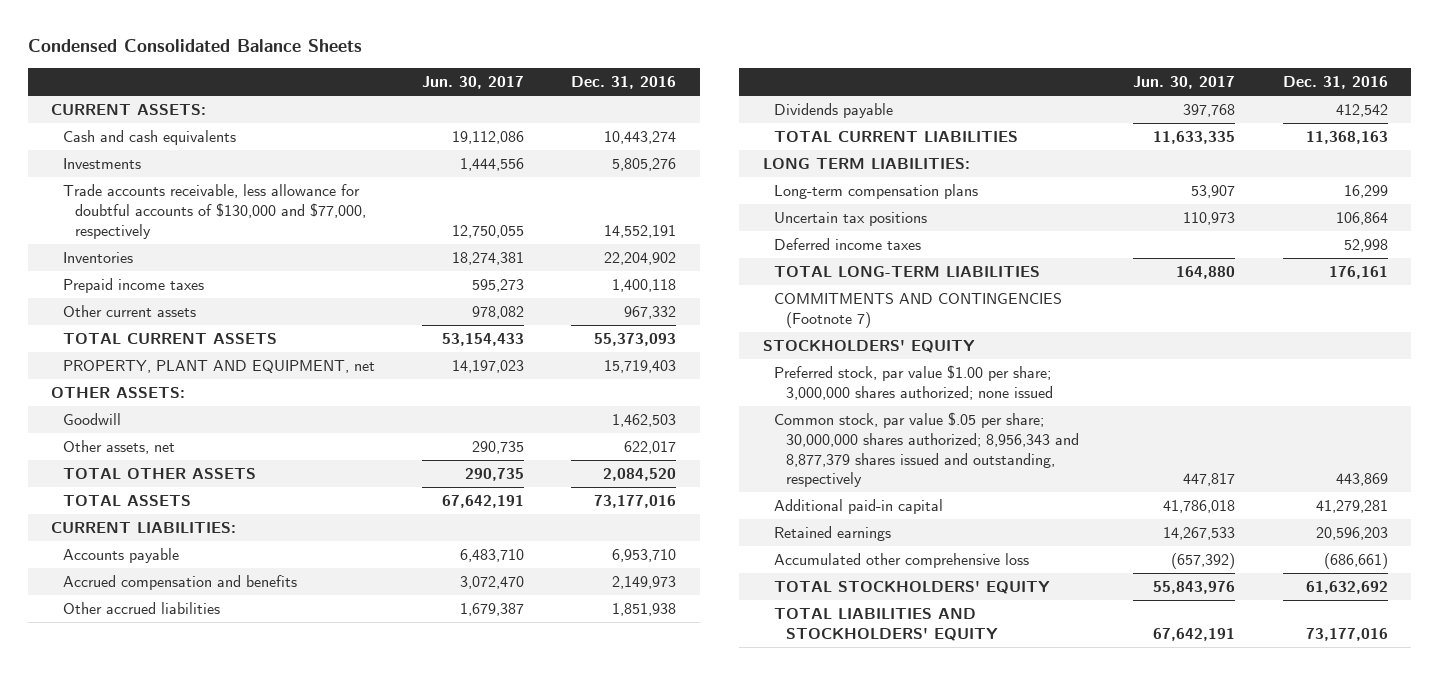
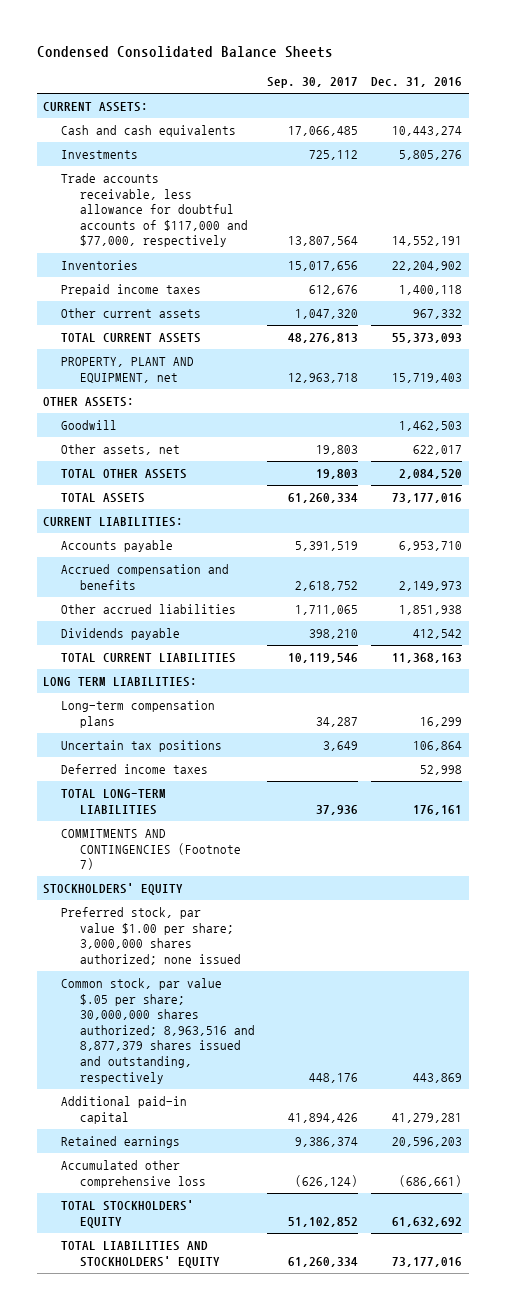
- | Jun. 30, 2017 | Dec. 31, 2016
+ | Sep. 30, 2017 | Dec. 31, 2016
- Trade accounts receivable, less allowance for doubtful accounts of $130,000 and $77,000, respectively | 12,750,055 | 14,552,191
+ Trade accounts receivable, less allowance for doubtful accounts of $117,000 and $77,000, respectively | 13,807,564 | 14,552,191
- Common stock, par value $.05 per share; 30,000,000 shares authorized; 8,956,343 and 8,877,379 shares issued and outstanding, respectively | 447,817 | 443,869
+ Common stock, par value $.05 per share; 30,000,000 shares authorized; 8,963,516 and 8,877,379 shares issued and outstanding, respectively | 448,176 | 443,869

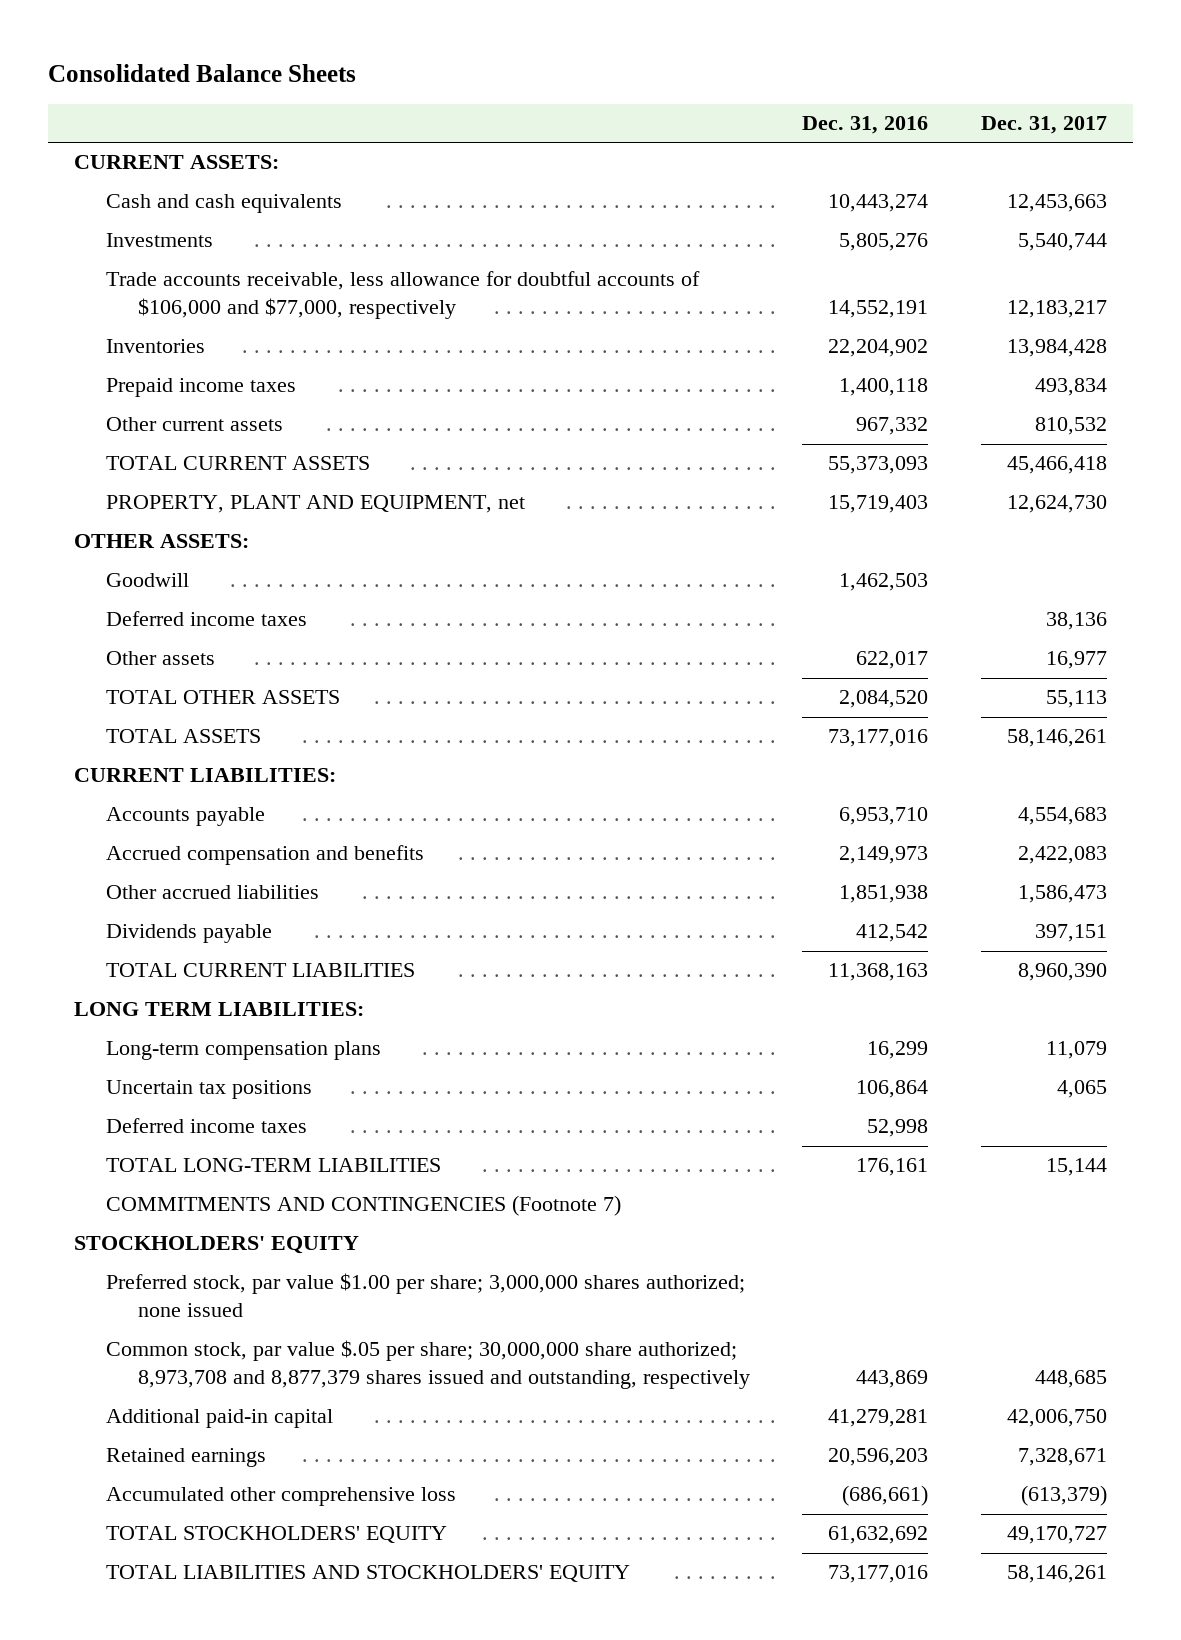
- Condensed Consolidated Balance Sheets
+ Consolidated Balance Sheets
- | Sep. 30, 2017 | Dec. 31, 2016
+ | Dec. 31, 2016 | Dec. 31, 2017
- Trade accounts receivable, less allowance for doubtful accounts of $117,000 and $77,000, respectively | 13,807,564 | 14,552,191
+ Trade accounts receivable, less allowance for doubtful accounts of $106,000 and $77,000, respectively | 14,552,191 | 12,183,217
- Other assets, net | 19,803 | 622,017
+ Deferred income taxes | | 38,136
+ Other assets | 622,017 | 16,977
- Common stock, par value $.05 per share; 30,000,000 shares authorized; 8,963,516 and 8,877,379 shares issued and outstanding, respectively | 448,176 | 443,869
+ Common stock, par value $.05 per share; 30,000,000 share authorized; 8,973,708 and 8,877,379 shares issued and outstanding, respectively | 443,869 | 448,685

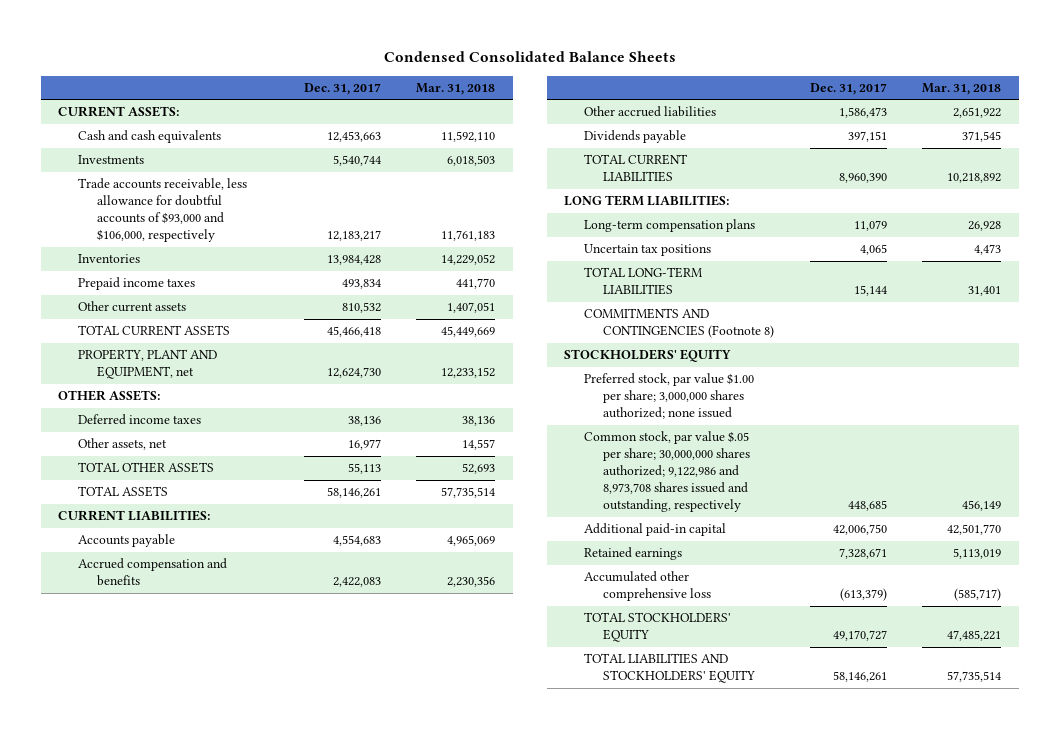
- Consolidated Balance Sheets
+ Condensed Consolidated Balance Sheets
- | Dec. 31, 2016 | Dec. 31, 2017
+ | Dec. 31, 2017 | Mar. 31, 2018
- Trade accounts receivable, less allowance for doubtful accounts of $106,000 and $77,000, respectively | 14,552,191 | 12,183,217
+ Trade accounts receivable, less allowance for doubtful accounts of $93,000 and $106,000, respectively | 12,183,217 | 11,761,183
- Goodwill | 1,462,503 |
- Other assets | 622,017 | 16,977
+ Other assets, net | 16,977 | 14,557
- Deferred income taxes | 52,998 |
- COMMITMENTS AND CONTINGENCIES (Footnote 7)
+ COMMITMENTS AND CONTINGENCIES (Footnote 8)
- Common stock, par value $.05 per share; 30,000,000 share authorized; 8,973,708 and 8,877,379 shares issued and outstanding, respectively | 443,869 | 448,685
+ Common stock, par value $.05 per share; 30,000,000 shares authorized; 9,122,986 and 8,973,708 shares issued and outstanding, respectively | 448,685 | 456,149

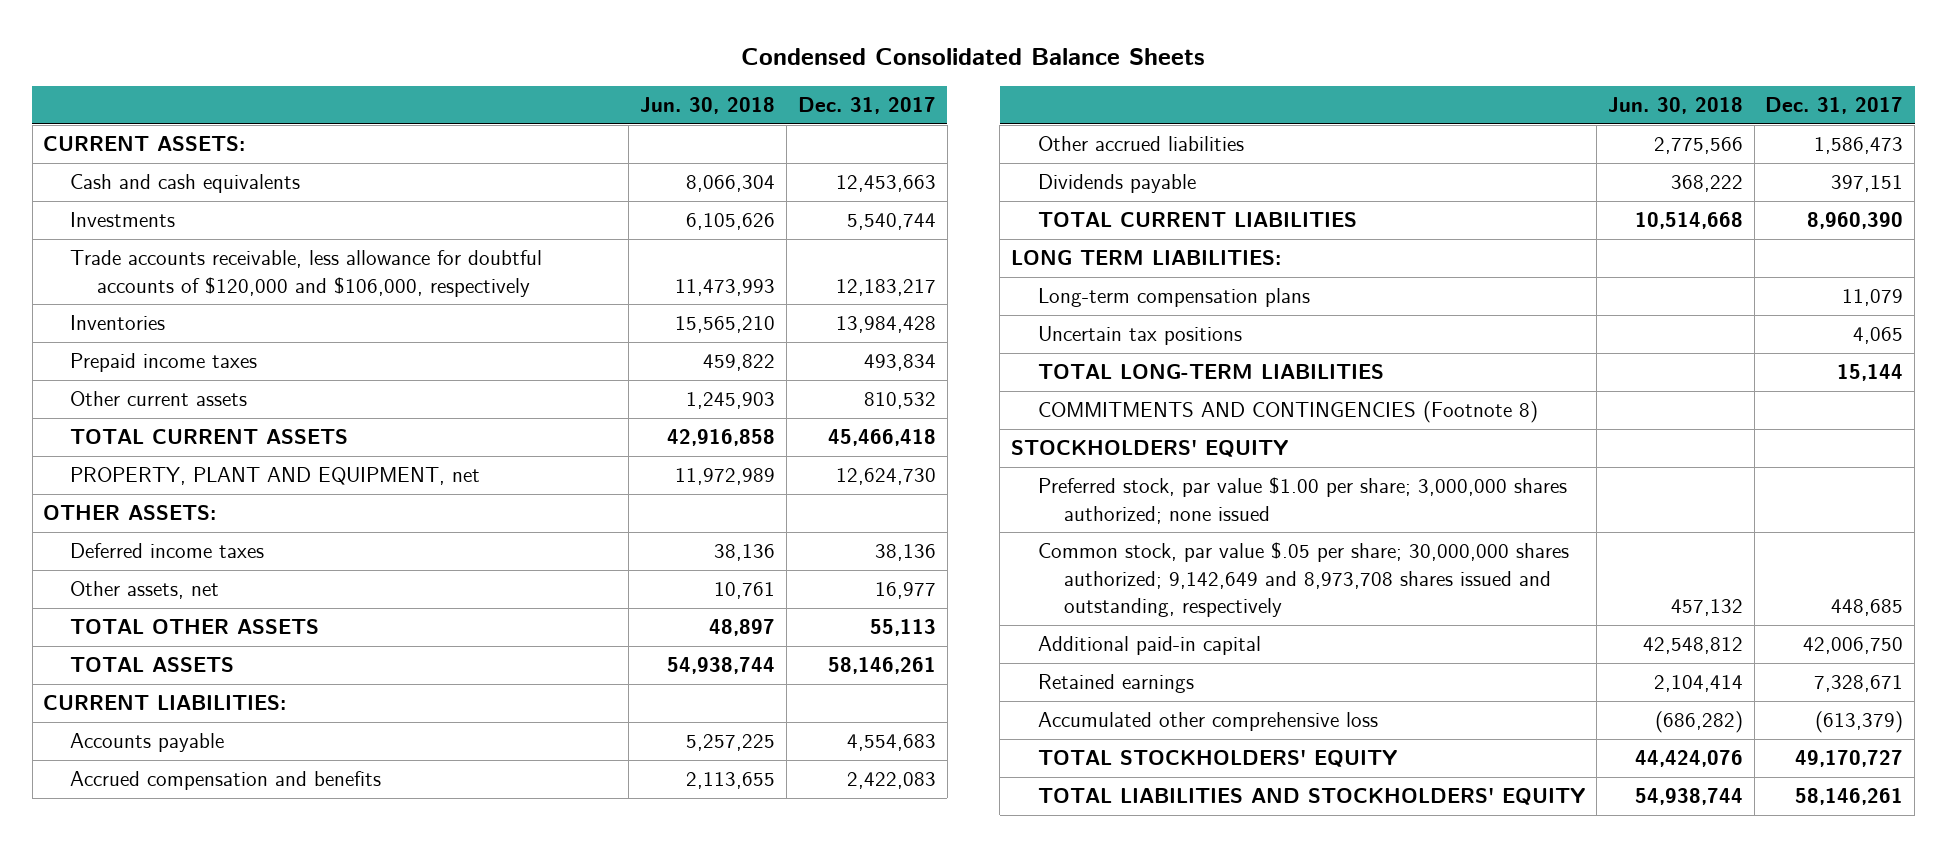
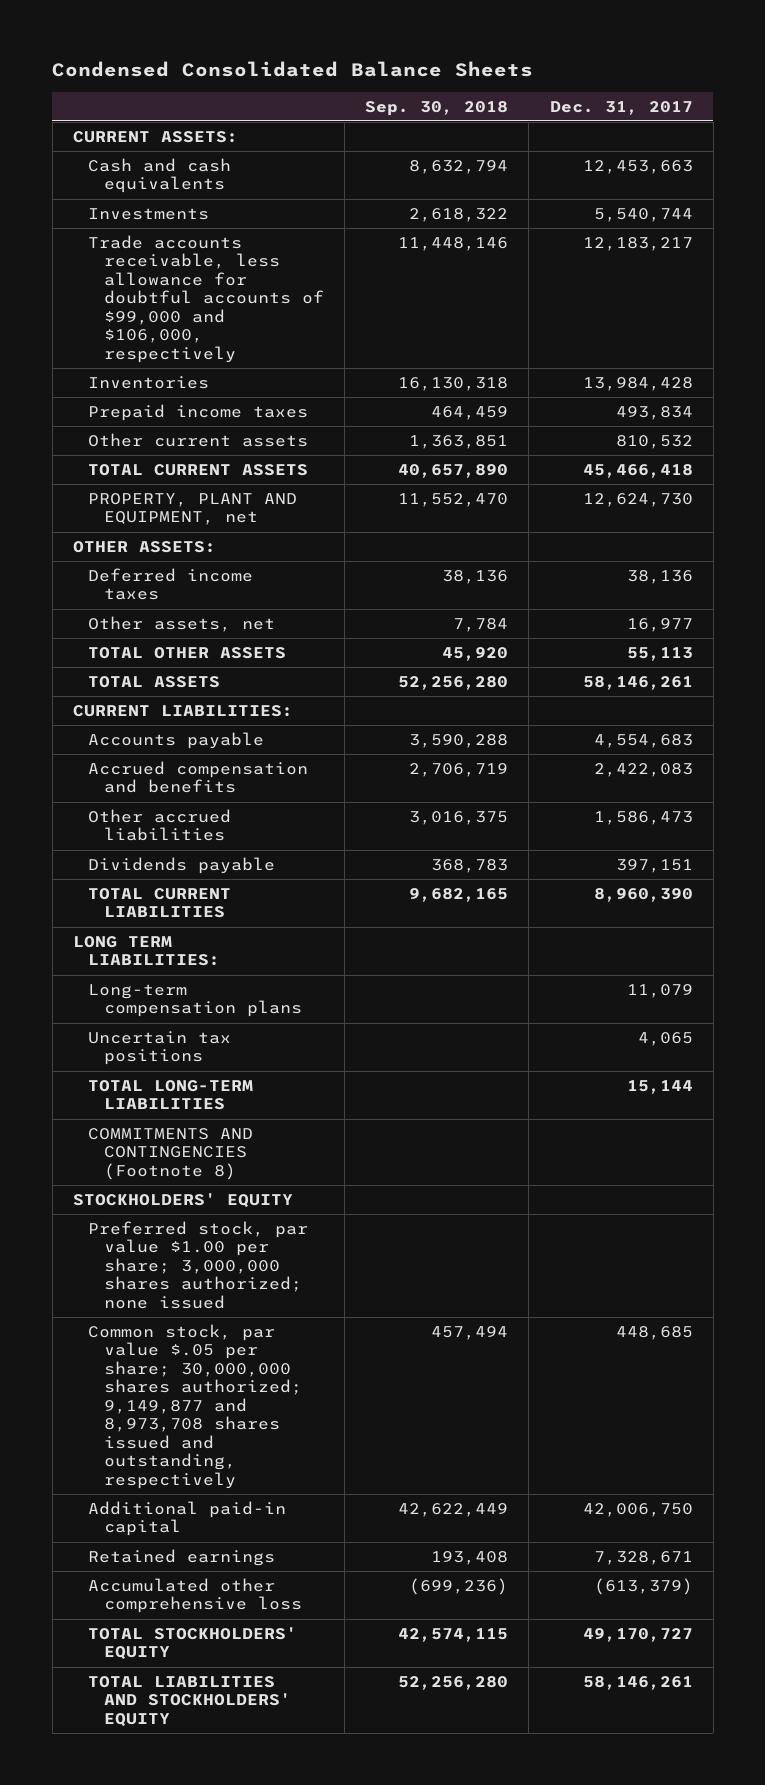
- | Jun. 30, 2018 | Dec. 31, 2017
+ | Sep. 30, 2018 | Dec. 31, 2017
- Trade accounts receivable, less allowance for doubtful accounts of $120,000 and $106,000, respectively | 11,473,993 | 12,183,217
+ Trade accounts receivable, less allowance for doubtful accounts of $99,000 and $106,000, respectively | 11,448,146 | 12,183,217
- Common stock, par value $.05 per share; 30,000,000 shares authorized; 9,142,649 and 8,973,708 shares issued and outstanding, respectively | 457,132 | 448,685
+ Common stock, par value $.05 per share; 30,000,000 shares authorized; 9,149,877 and 8,973,708 shares issued and outstanding, respectively | 457,494 | 448,685

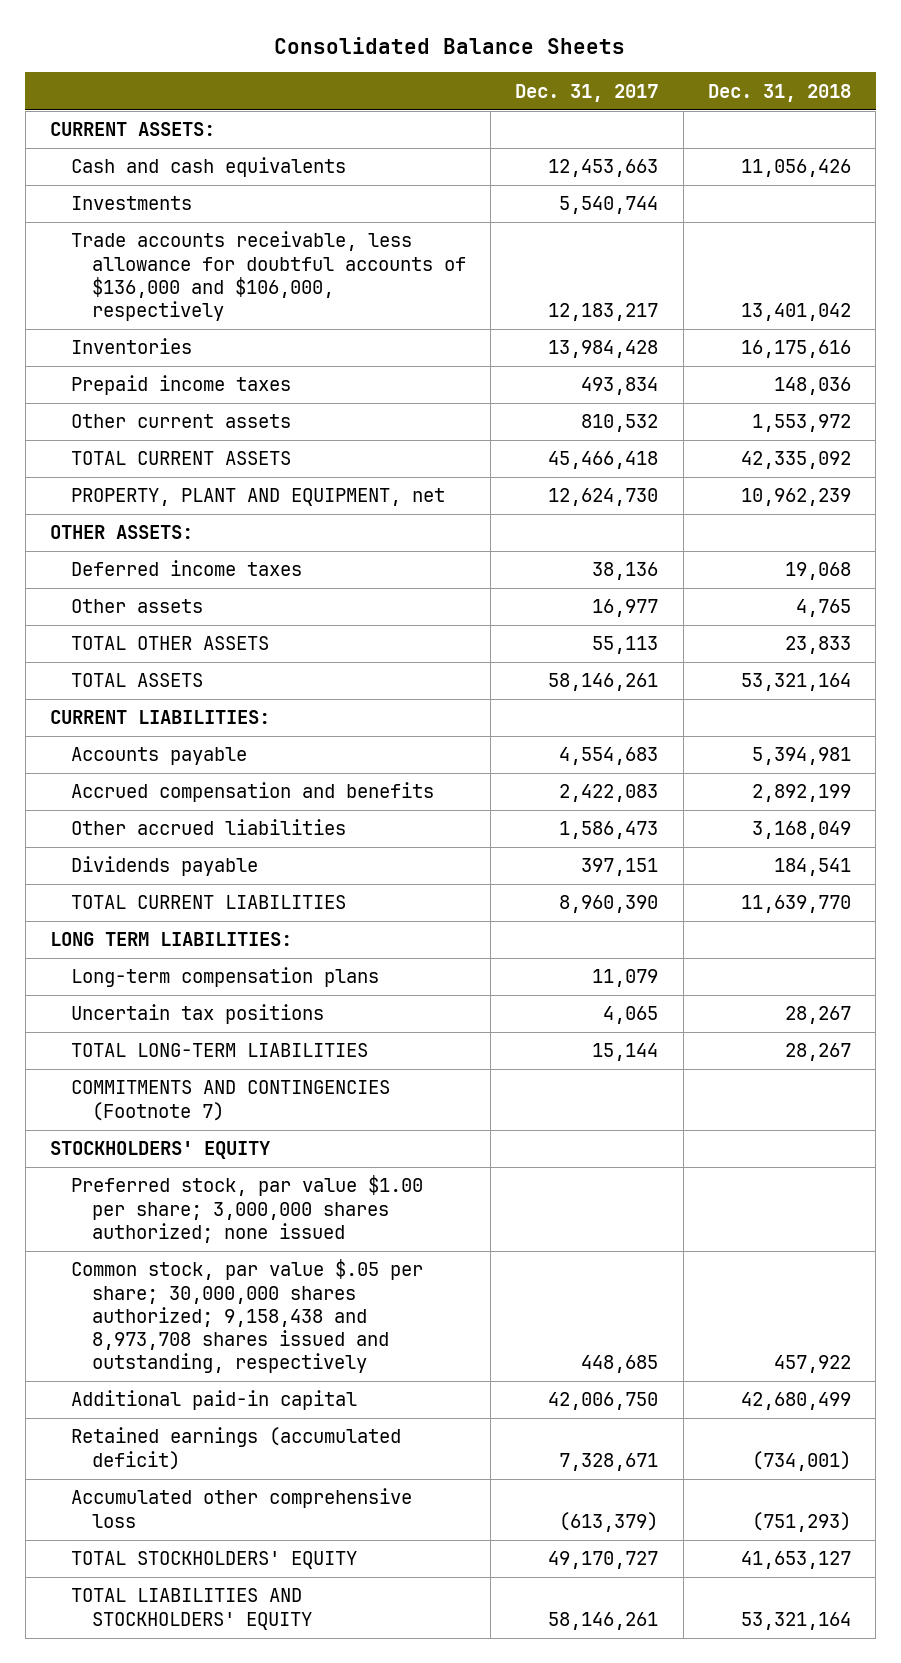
- Condensed Consolidated Balance Sheets
+ Consolidated Balance Sheets
- | Sep. 30, 2018 | Dec. 31, 2017
+ | Dec. 31, 2017 | Dec. 31, 2018
- Trade accounts receivable, less allowance for doubtful accounts of $99,000 and $106,000, respectively | 11,448,146 | 12,183,217
+ Trade accounts receivable, less allowance for doubtful accounts of $136,000 and $106,000, respectively | 12,183,217 | 13,401,042
- Other assets, net | 7,784 | 16,977
+ Other assets | 16,977 | 4,765
- COMMITMENTS AND CONTINGENCIES (Footnote 8)
+ COMMITMENTS AND CONTINGENCIES (Footnote 7)
- Common stock, par value $.05 per share; 30,000,000 shares authorized; 9,149,877 and 8,973,708 shares issued and outstanding, respectively | 457,494 | 448,685
+ Common stock, par value $.05 per share; 30,000,000 shares authorized; 9,158,438 and 8,973,708 shares issued and outstanding, respectively | 448,685 | 457,922
- Retained earnings | 193,408 | 7,328,671
+ Retained earnings (accumulated deficit) | 7,328,671 | (734,001)

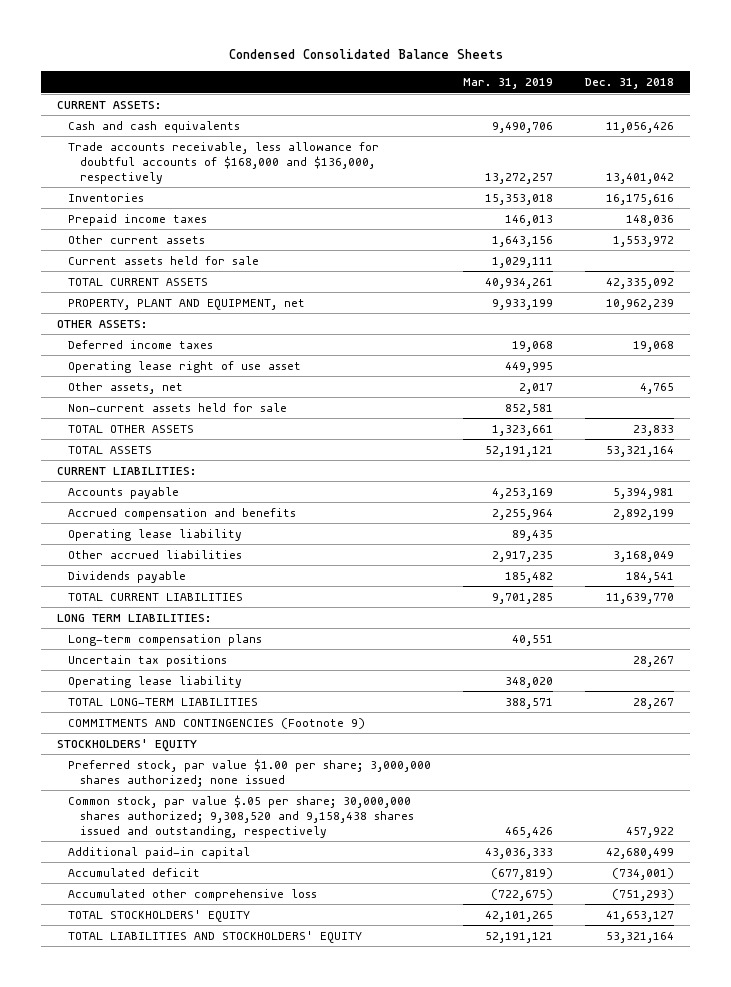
- Consolidated Balance Sheets
+ Condensed Consolidated Balance Sheets
- | Dec. 31, 2017 | Dec. 31, 2018
+ | Mar. 31, 2019 | Dec. 31, 2018
- Investments | 5,540,744 |
- Trade accounts receivable, less allowance for doubtful accounts of $136,000 and $106,000, respectively | 12,183,217 | 13,401,042
+ Trade accounts receivable, less allowance for doubtful accounts of $168,000 and $136,000, respectively | 13,272,257 | 13,401,042
+ Current assets held for sale | 1,029,111 |
- Other assets | 16,977 | 4,765
+ Operating lease right of use asset | 449,995 |
+ Other assets, net | 2,017 | 4,765
+ Non-current assets held for sale | 852,581 |
+ Operating lease liability | 89,435 |
+ Operating lease liability | 348,020 |
- COMMITMENTS AND CONTINGENCIES (Footnote 7)
+ COMMITMENTS AND CONTINGENCIES (Footnote 9)
- Common stock, par value $.05 per share; 30,000,000 shares authorized; 9,158,438 and 8,973,708 shares issued and outstanding, respectively | 448,685 | 457,922
+ Common stock, par value $.05 per share; 30,000,000 shares authorized; 9,308,520 and 9,158,438 shares issued and outstanding, respectively | 465,426 | 457,922
- Retained earnings (accumulated deficit) | 7,328,671 | (734,001)
+ Accumulated deficit | (677,819) | (734,001)

